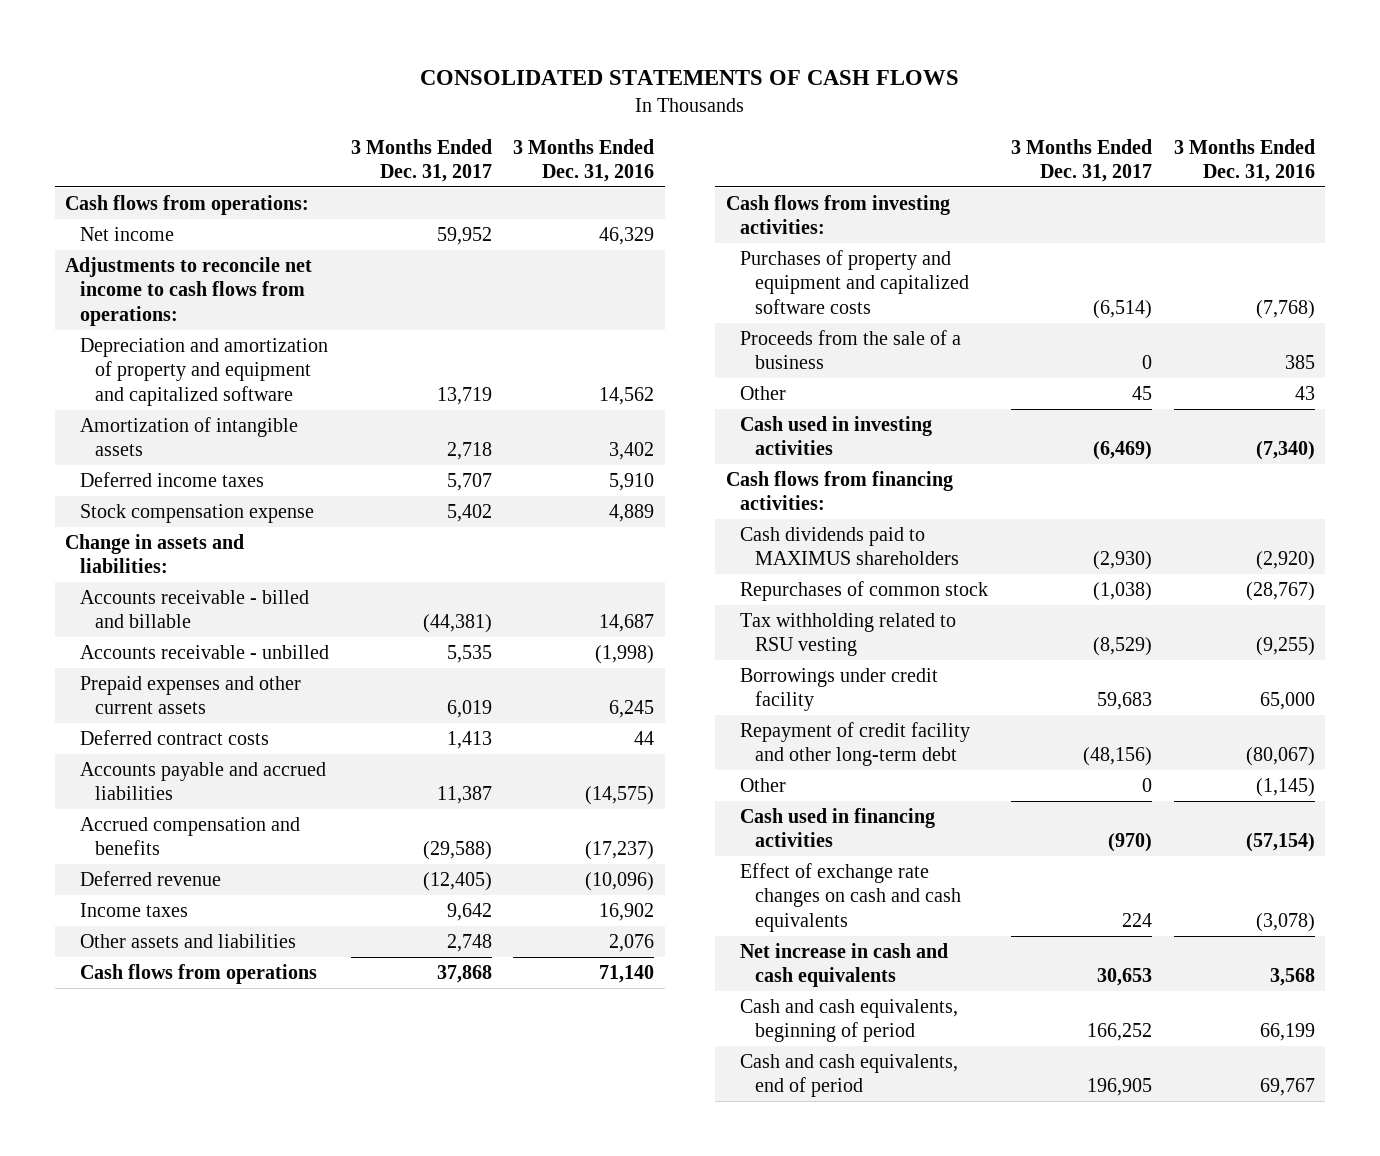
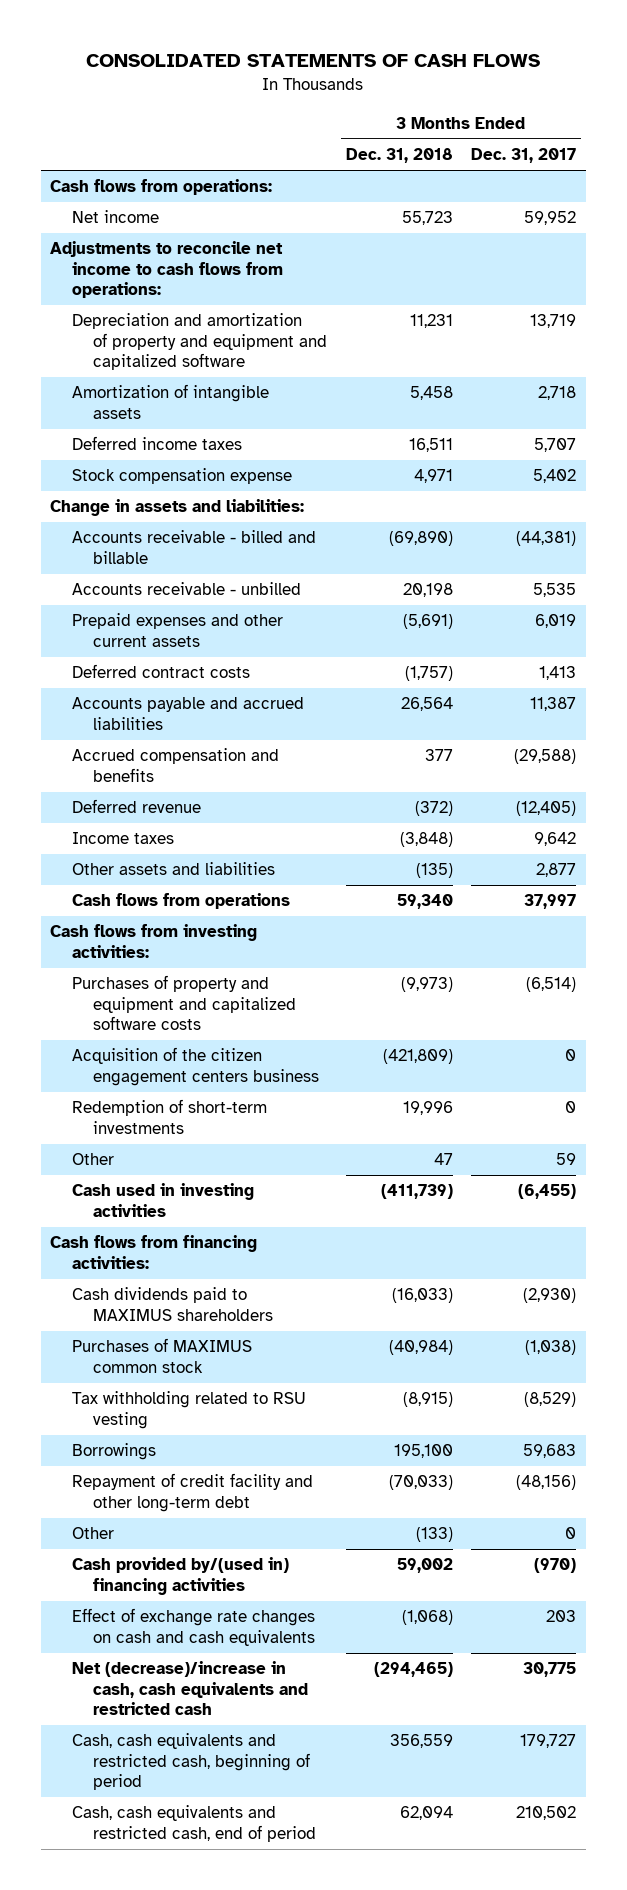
- | 3 Months Ended Dec. 31, 2017 | 3 Months Ended Dec. 31, 2016
+ | 3 Months Ended Dec. 31, 2018 | 3 Months Ended Dec. 31, 2017
- Other assets and liabilities | 2,748 | 2,076
- Cash flows from operations | 37,868 | 71,140
+ Other assets and liabilities | (135) | 2,877
+ Cash flows from operations | 59,340 | 37,997
- Proceeds from the sale of a business | 0 | 385
- Other | 45 | 43
- Cash used in investing activities | (6,469) | (7,340)
+ Acquisition of the citizen engagement centers business | (421,809) | 0
+ Redemption of short-term investments | 19,996 | 0
+ Other | 47 | 59
+ Cash used in investing activities | (411,739) | (6,455)
- Repurchases of common stock | (1,038) | (28,767)
+ Purchases of MAXIMUS common stock | (40,984) | (1,038)
- Borrowings under credit facility | 59,683 | 65,000
+ Borrowings | 195,100 | 59,683
- Cash used in financing activities | (970) | (57,154)
- Effect of exchange rate changes on cash and cash equivalents | 224 | (3,078)
- Net increase in cash and cash equivalents | 30,653 | 3,568
- Cash and cash equivalents, beginning of period | 166,252 | 66,199
- Cash and cash equivalents, end of period | 196,905 | 69,767
+ Cash provided by/(used in) financing activities | 59,002 | (970)
+ Effect of exchange rate changes on cash and cash equivalents | (1,068) | 203
+ Net (decrease)/increase in cash, cash equivalents and restricted cash | (294,465) | 30,775
+ Cash, cash equivalents and restricted cash, beginning of period | 356,559 | 179,727
+ Cash, cash equivalents and restricted cash, end of period | 62,094 | 210,502

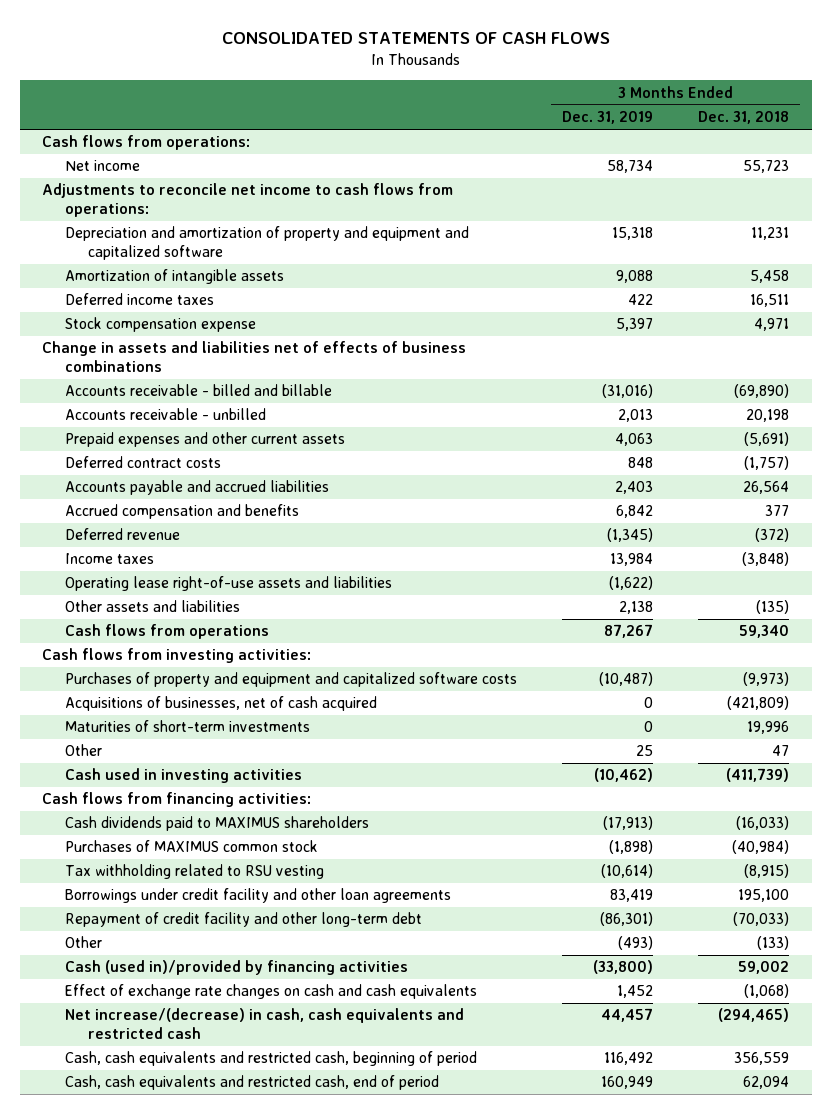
- | 3 Months Ended Dec. 31, 2018 | 3 Months Ended Dec. 31, 2017
+ | 3 Months Ended Dec. 31, 2019 | 3 Months Ended Dec. 31, 2018
- Change in assets and liabilities:
+ Change in assets and liabilities net of effects of business combinations
+ Operating lease right-of-use assets and liabilities | (1,622) |
- Acquisition of the citizen engagement centers business | (421,809) | 0
- Redemption of short-term investments | 19,996 | 0
+ Acquisitions of businesses, net of cash acquired | 0 | (421,809)
+ Maturities of short-term investments | 0 | 19,996
- Borrowings | 195,100 | 59,683
+ Borrowings under credit facility and other loan agreements | 83,419 | 195,100
- Cash provided by/(used in) financing activities | 59,002 | (970)
+ Cash (used in)/provided by financing activities | (33,800) | 59,002
- Net (decrease)/increase in cash, cash equivalents and restricted cash | (294,465) | 30,775
+ Net increase/(decrease) in cash, cash equivalents and restricted cash | 44,457 | (294,465)

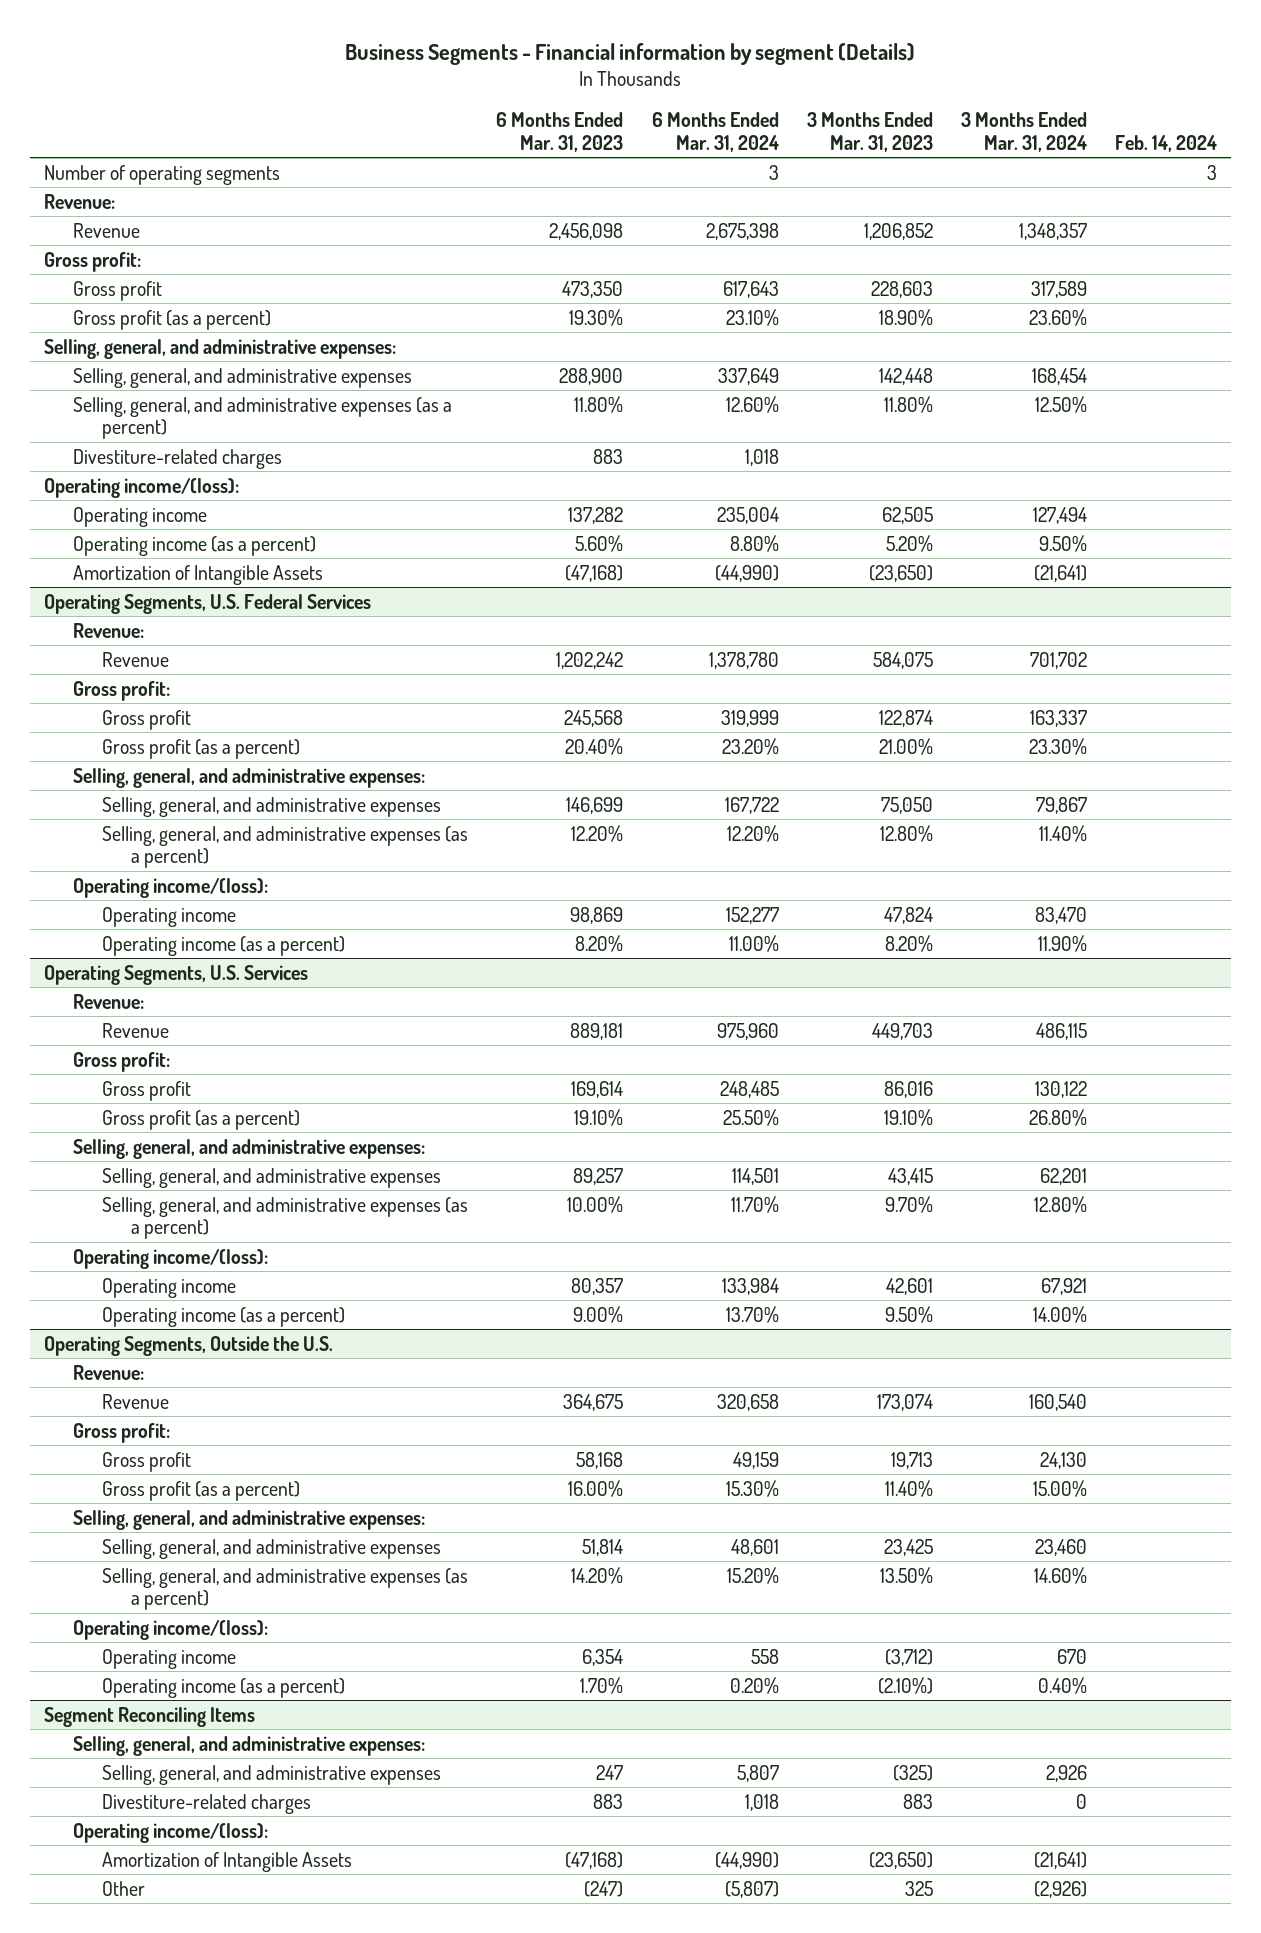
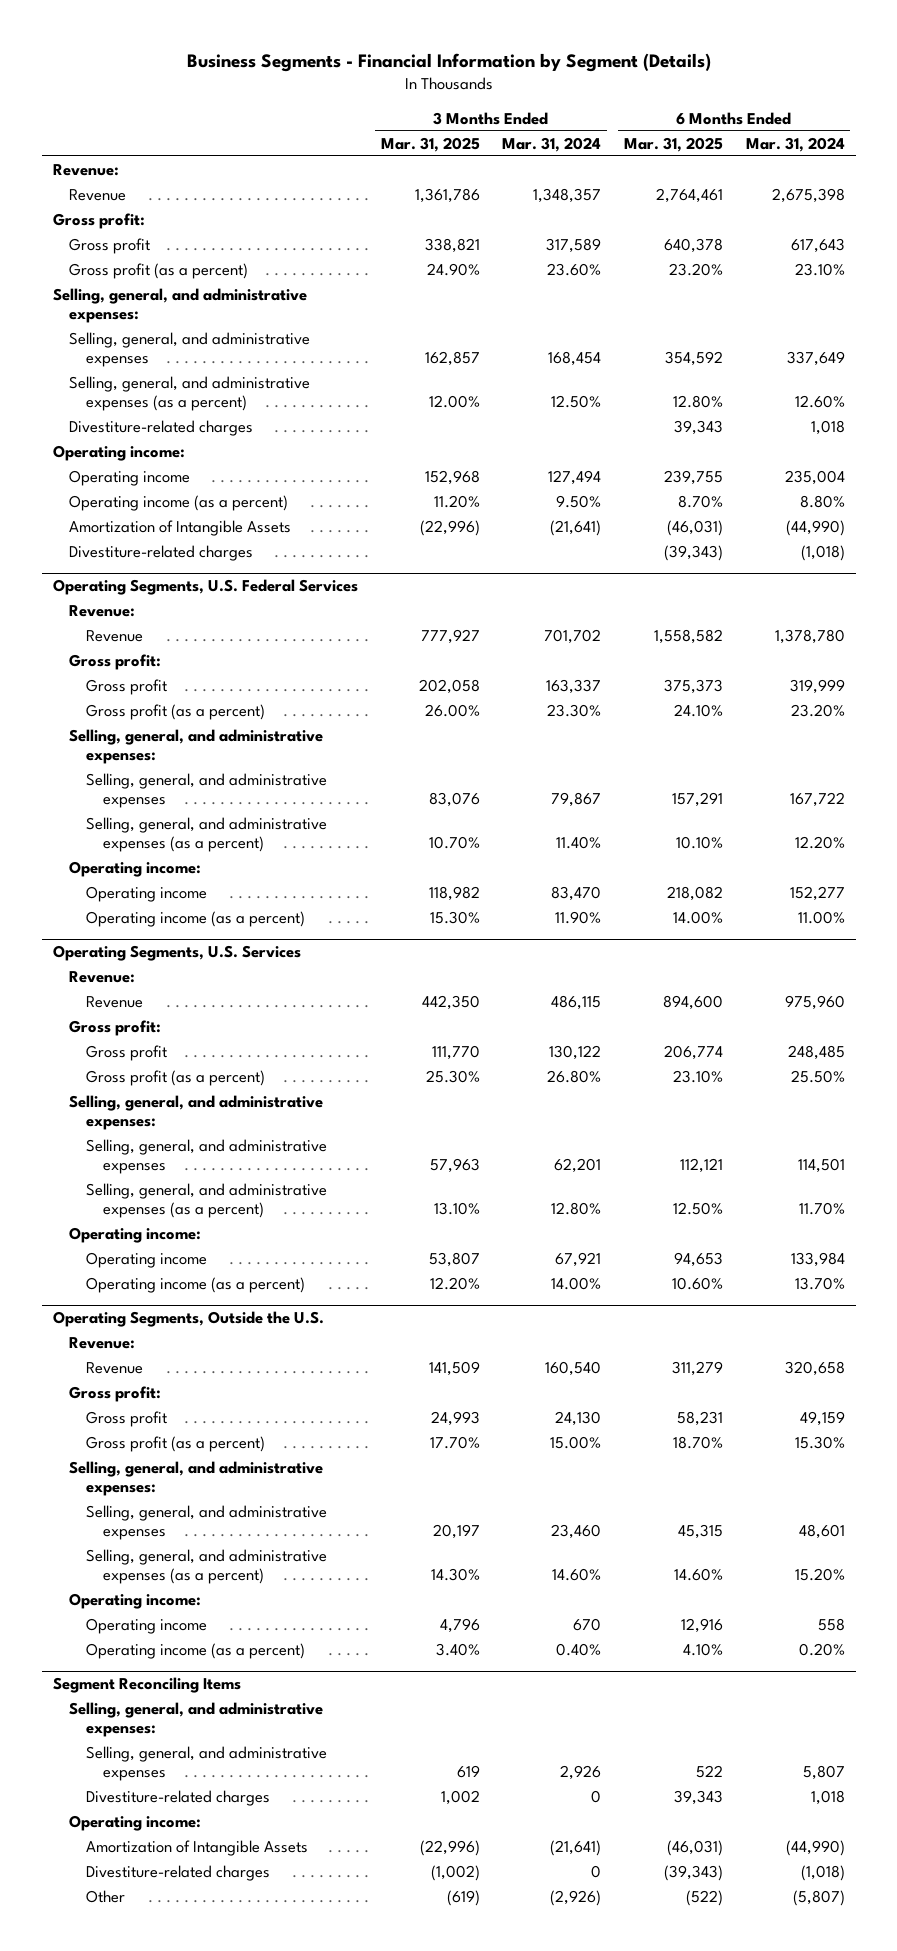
- Business Segments - Financial information by segment (Details)
+ Business Segments - Financial Information by Segment (Details)
- | 6 Months Ended Mar. 31, 2023 | 6 Months Ended Mar. 31, 2024 | 3 Months Ended Mar. 31, 2023 | 3 Months Ended Mar. 31, 2024 | Feb. 14, 2024
+ | 3 Months Ended Mar. 31, 2025 | 3 Months Ended Mar. 31, 2024 | 6 Months Ended Mar. 31, 2025 | 6 Months Ended Mar. 31, 2024
- Number of operating segments | | 3 | | | 3
- Operating income/(loss):
+ Operating income:
+ Divestiture-related charges | | | (39,343) | (1,018)
@ Operating Segments, U.S. Federal Services
- Operating income/(loss):
+ Operating income:
@ Operating Segments, U.S. Services
- Operating income/(loss):
+ Operating income:
@ Operating Segments, Outside the U.S.
- Operating income/(loss):
+ Operating income:
@ Segment Reconciling Items
- Operating income/(loss):
+ Operating income:
+ Divestiture-related charges | (1,002) | 0 | (39,343) | (1,018)

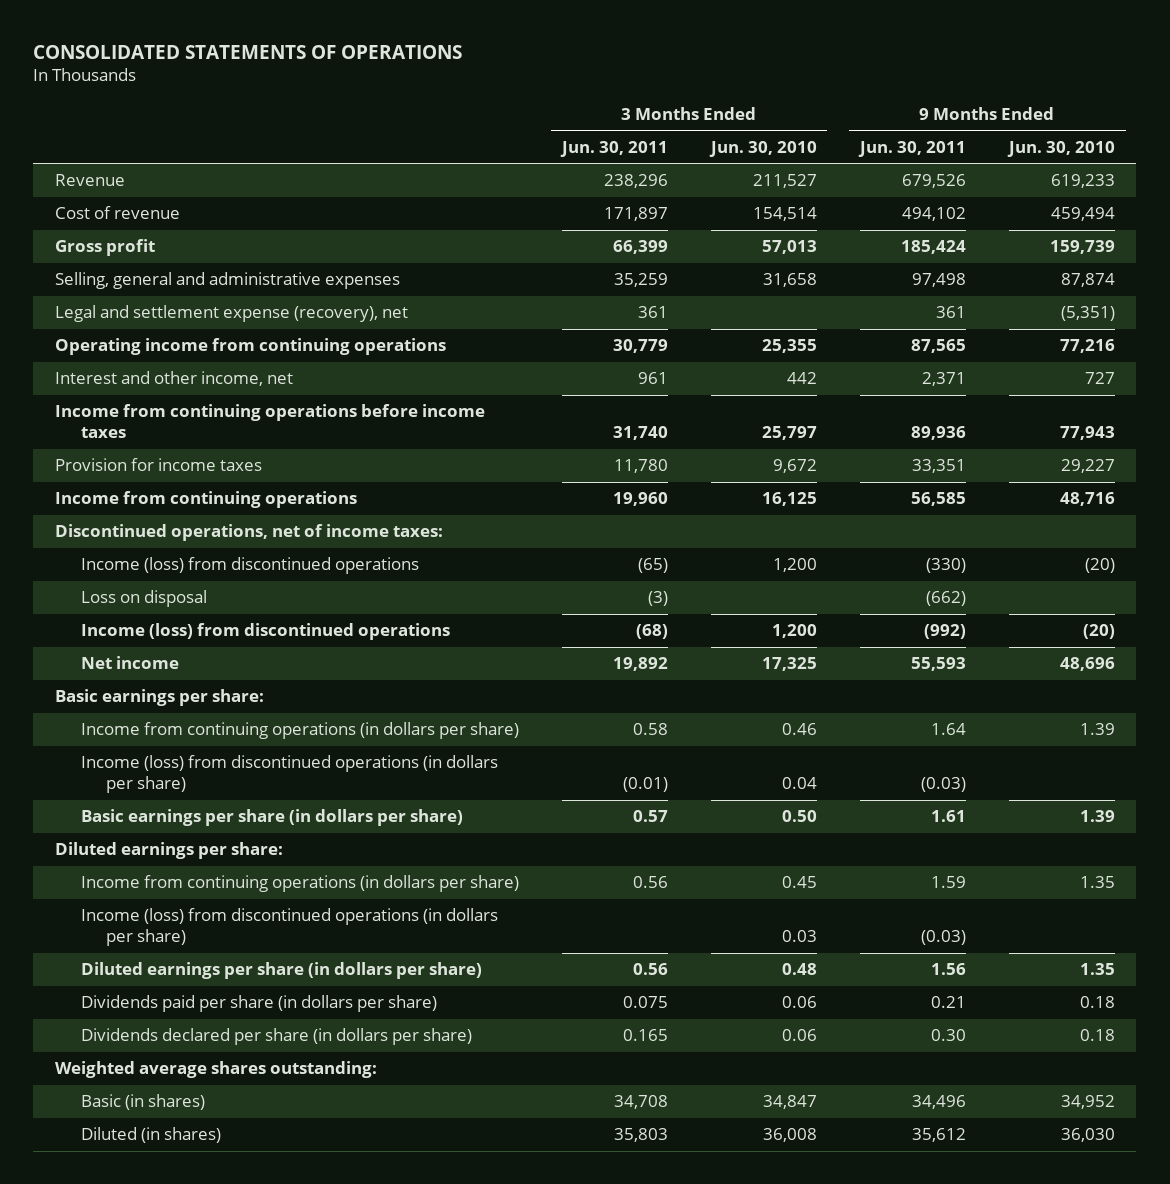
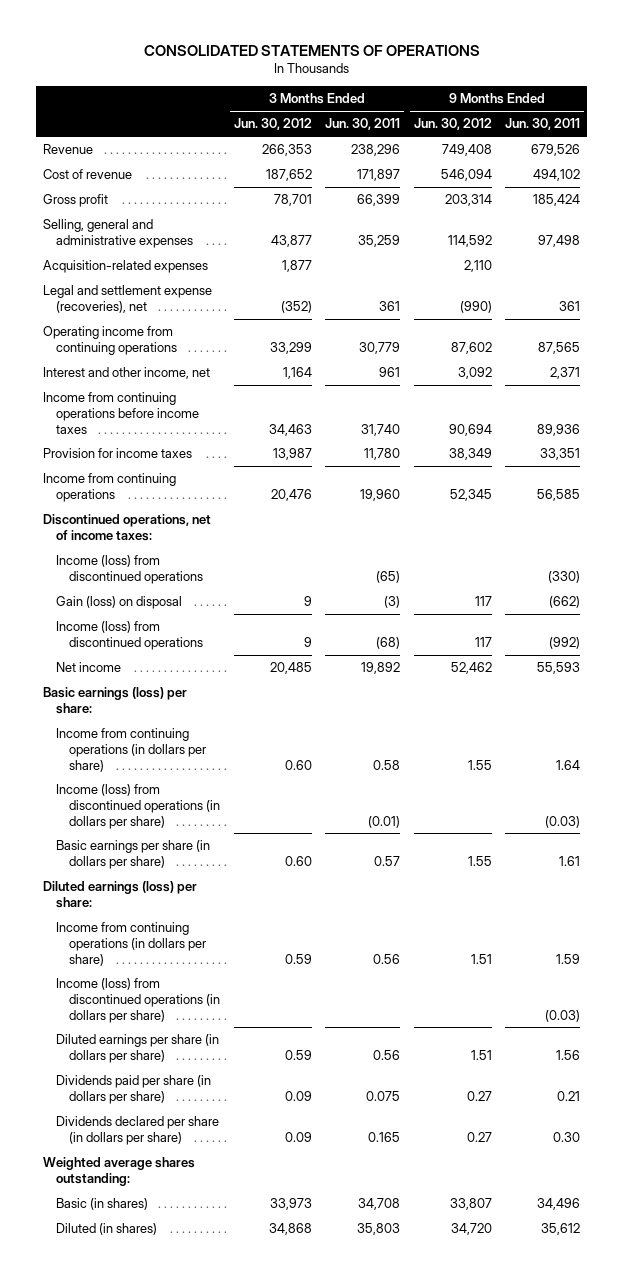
- | 3 Months Ended Jun. 30, 2011 | 3 Months Ended Jun. 30, 2010 | 9 Months Ended Jun. 30, 2011 | 9 Months Ended Jun. 30, 2010
+ | 3 Months Ended Jun. 30, 2012 | 3 Months Ended Jun. 30, 2011 | 9 Months Ended Jun. 30, 2012 | 9 Months Ended Jun. 30, 2011
- Legal and settlement expense (recovery), net | 361 | | 361 | (5,351)
+ Acquisition-related expenses | 1,877 | | 2,110 |
+ Legal and settlement expense (recoveries), net | (352) | 361 | (990) | 361
- Loss on disposal | (3) | | (662) |
+ Gain (loss) on disposal | 9 | (3) | 117 | (662)
- Basic earnings per share:
+ Basic earnings (loss) per share:
- Diluted earnings per share:
+ Diluted earnings (loss) per share:

